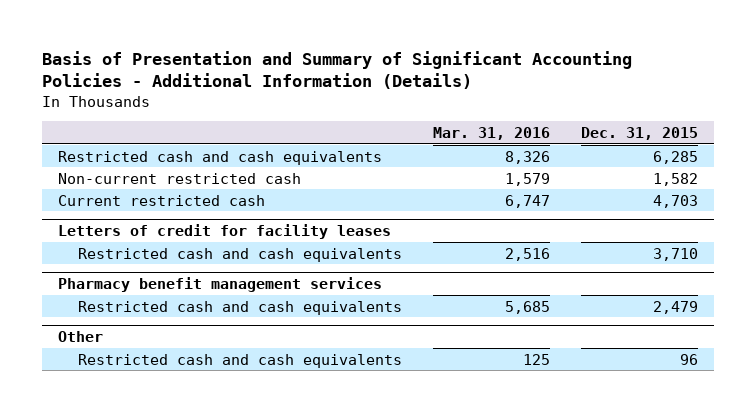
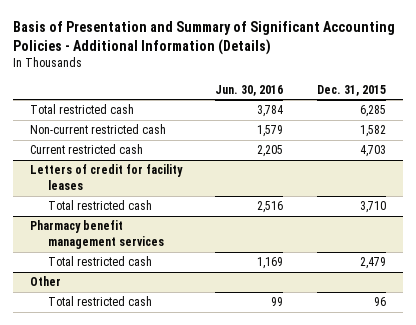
- | Mar. 31, 2016 | Dec. 31, 2015
+ | Jun. 30, 2016 | Dec. 31, 2015
- Restricted cash and cash equivalents | 8,326 | 6,285
+ Total restricted cash | 3,784 | 6,285
@ Letters of credit for facility leases
- Restricted cash and cash equivalents | 2,516 | 3,710
+ Total restricted cash | 2,516 | 3,710
@ Pharmacy benefit management services
- Restricted cash and cash equivalents | 5,685 | 2,479
+ Total restricted cash | 1,169 | 2,479
@ Other
- Restricted cash and cash equivalents | 125 | 96
+ Total restricted cash | 99 | 96

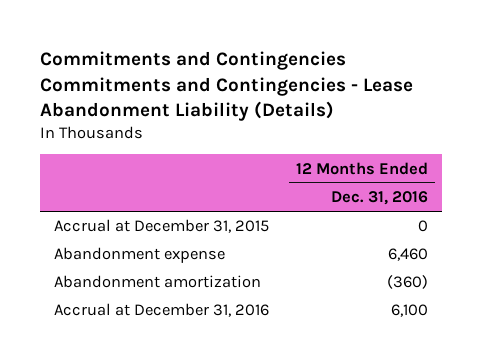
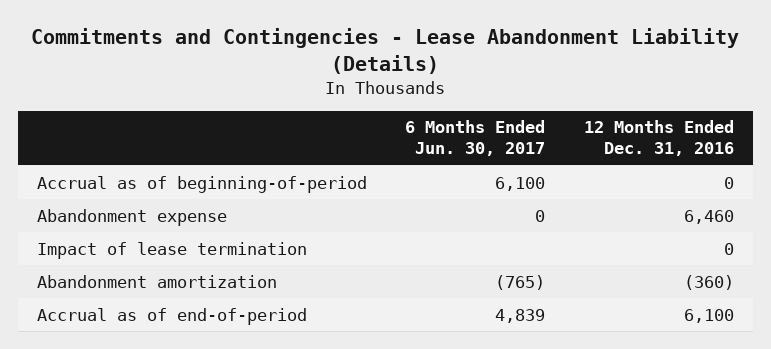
- Commitments and Contingencies Commitments and Contingencies - Lease Abandonment Liability (Details)
+ Commitments and Contingencies - Lease Abandonment Liability (Details)
- | 12 Months Ended Dec. 31, 2016
+ | 6 Months Ended Jun. 30, 2017 | 12 Months Ended Dec. 31, 2016
- Accrual at December 31, 2015 | 0
+ Accrual as of beginning-of-period | 6,100 | 0
+ Impact of lease termination | | 0
- Accrual at December 31, 2016 | 6,100
+ Accrual as of end-of-period | 4,839 | 6,100

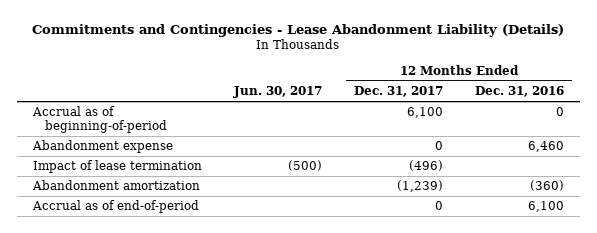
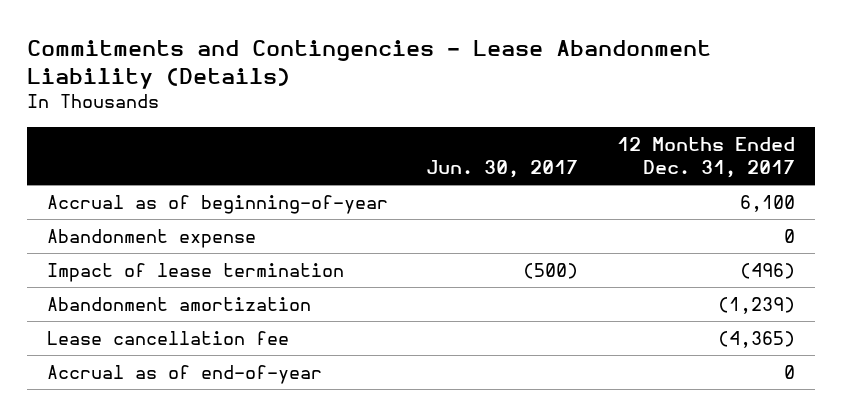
- | Jun. 30, 2017 | 12 Months Ended Dec. 31, 2017 | 12 Months Ended Dec. 31, 2016
+ | Jun. 30, 2017 | 12 Months Ended Dec. 31, 2017
- Accrual as of beginning-of-period | | 6,100 | 0
+ Accrual as of beginning-of-year | | 6,100
- Accrual as of end-of-period | | 0 | 6,100
+ Lease cancellation fee | | (4,365)
+ Accrual as of end-of-year | | 0

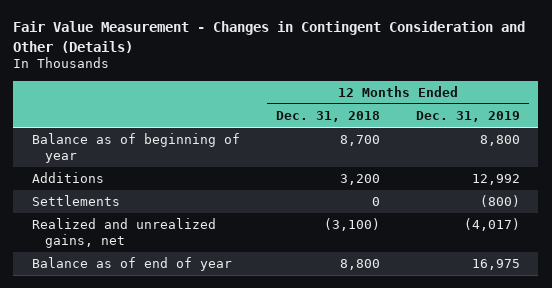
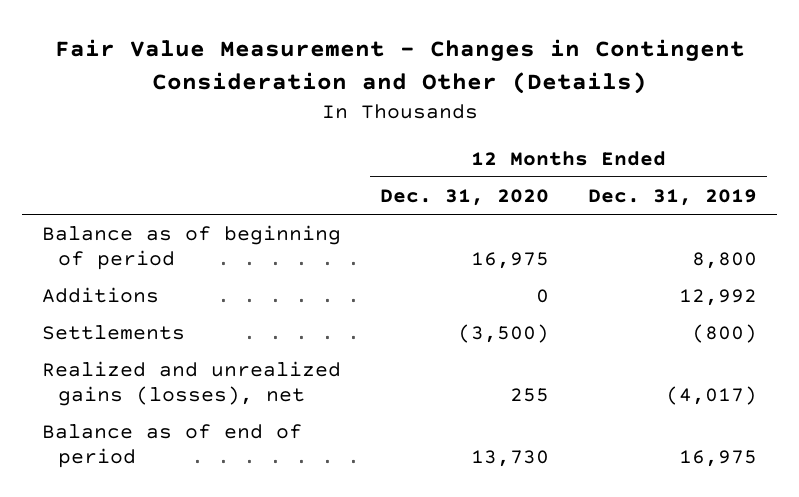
- | 12 Months Ended Dec. 31, 2018 | 12 Months Ended Dec. 31, 2019
+ | 12 Months Ended Dec. 31, 2020 | 12 Months Ended Dec. 31, 2019
- Balance as of beginning of year | 8,700 | 8,800
+ Balance as of beginning of period | 16,975 | 8,800
- Realized and unrealized gains, net | (3,100) | (4,017)
- Balance as of end of year | 8,800 | 16,975
+ Realized and unrealized gains (losses), net | 255 | (4,017)
+ Balance as of end of period | 13,730 | 16,975

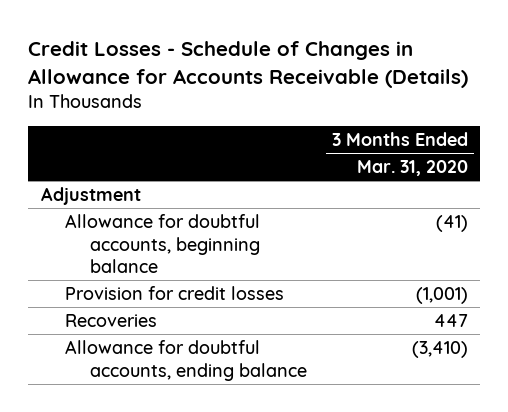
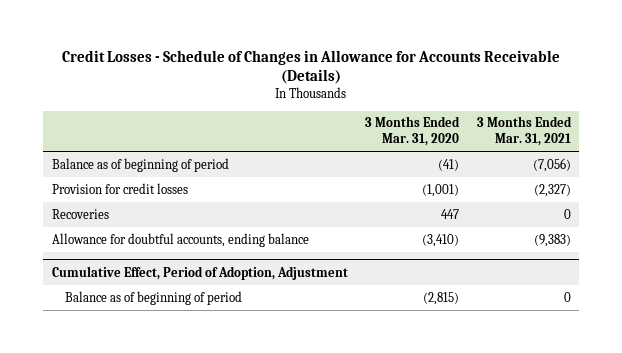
- | 3 Months Ended Mar. 31, 2020
+ | 3 Months Ended Mar. 31, 2020 | 3 Months Ended Mar. 31, 2021
- Adjustment
- Allowance for doubtful accounts, beginning balance | (41)
+ Balance as of beginning of period | (41) | (7,056)
+ Cumulative Effect, Period of Adoption, Adjustment
+ Balance as of beginning of period | (2,815) | 0

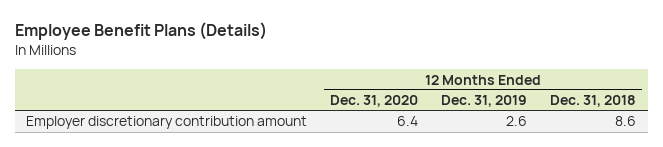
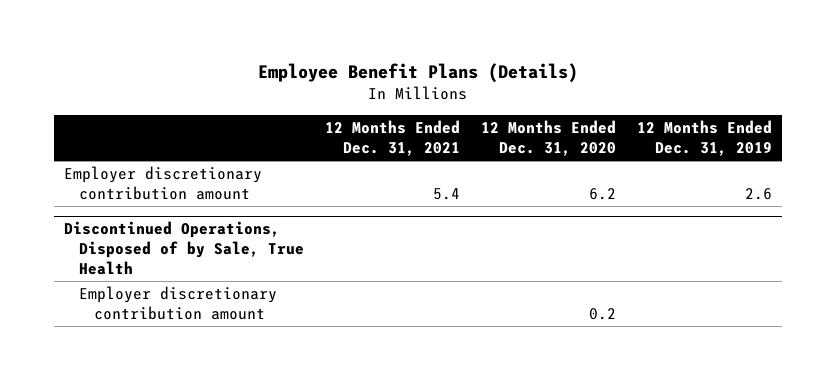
- | 12 Months Ended Dec. 31, 2020 | 12 Months Ended Dec. 31, 2019 | 12 Months Ended Dec. 31, 2018
+ | 12 Months Ended Dec. 31, 2021 | 12 Months Ended Dec. 31, 2020 | 12 Months Ended Dec. 31, 2019
- Employer discretionary contribution amount | 6.4 | 2.6 | 8.6
+ Employer discretionary contribution amount | 5.4 | 6.2 | 2.6
+ Discontinued Operations, Disposed of by Sale, True Health
+ Employer discretionary contribution amount | | 0.2 |

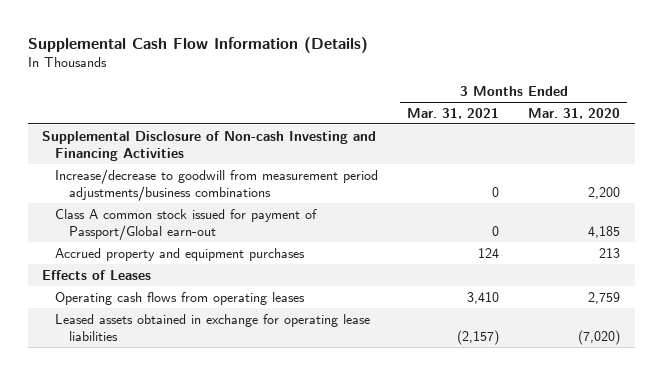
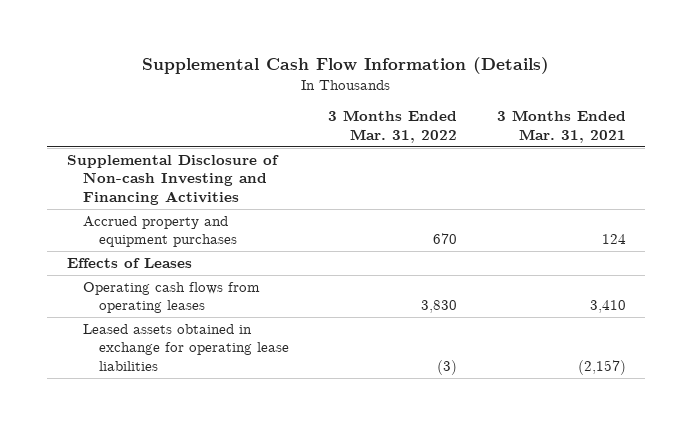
- | 3 Months Ended Mar. 31, 2021 | 3 Months Ended Mar. 31, 2020
+ | 3 Months Ended Mar. 31, 2022 | 3 Months Ended Mar. 31, 2021
- Increase/decrease to goodwill from measurement period adjustments/business combinations | 0 | 2,200
- Class A common stock issued for payment of Passport/Global earn-out | 0 | 4,185

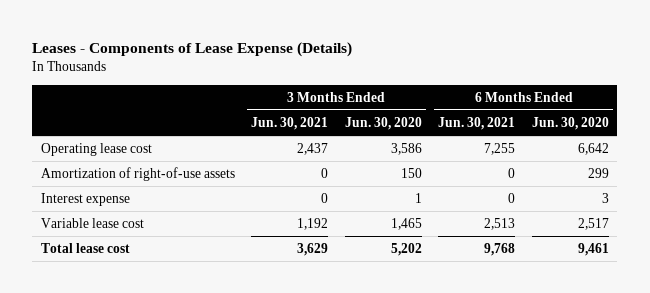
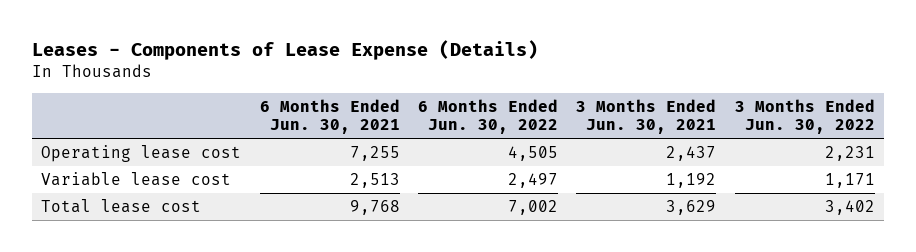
- | 3 Months Ended Jun. 30, 2021 | 3 Months Ended Jun. 30, 2020 | 6 Months Ended Jun. 30, 2021 | 6 Months Ended Jun. 30, 2020
+ | 6 Months Ended Jun. 30, 2021 | 6 Months Ended Jun. 30, 2022 | 3 Months Ended Jun. 30, 2021 | 3 Months Ended Jun. 30, 2022
- Amortization of right-of-use assets | 0 | 150 | 0 | 299
- Interest expense | 0 | 1 | 0 | 3

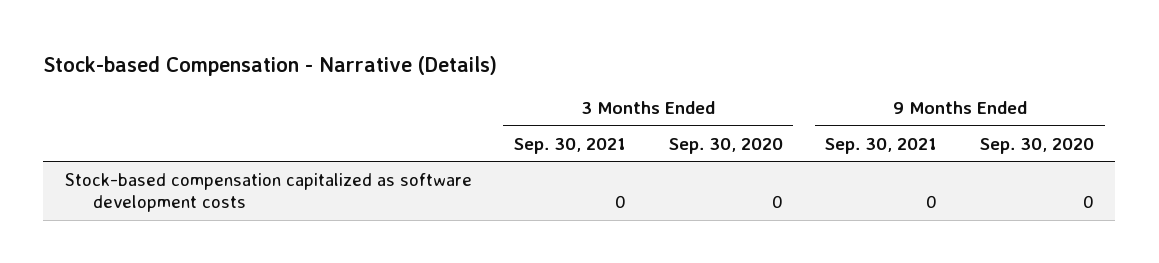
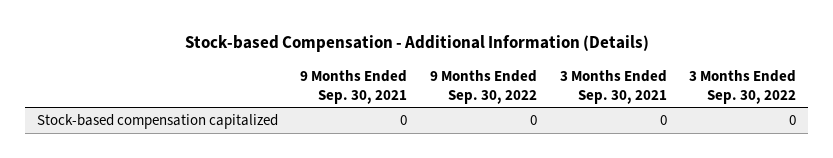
- Stock-based Compensation - Narrative (Details)
+ Stock-based Compensation - Additional Information (Details)
- | 3 Months Ended Sep. 30, 2021 | 3 Months Ended Sep. 30, 2020 | 9 Months Ended Sep. 30, 2021 | 9 Months Ended Sep. 30, 2020
+ | 9 Months Ended Sep. 30, 2021 | 9 Months Ended Sep. 30, 2022 | 3 Months Ended Sep. 30, 2021 | 3 Months Ended Sep. 30, 2022
- Stock-based compensation capitalized as software development costs | 0 | 0 | 0 | 0
+ Stock-based compensation capitalized | 0 | 0 | 0 | 0

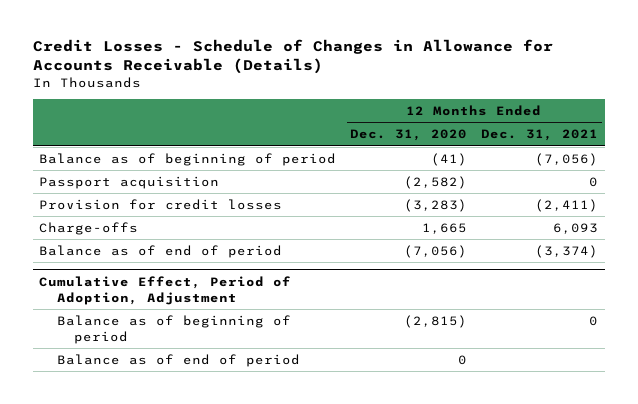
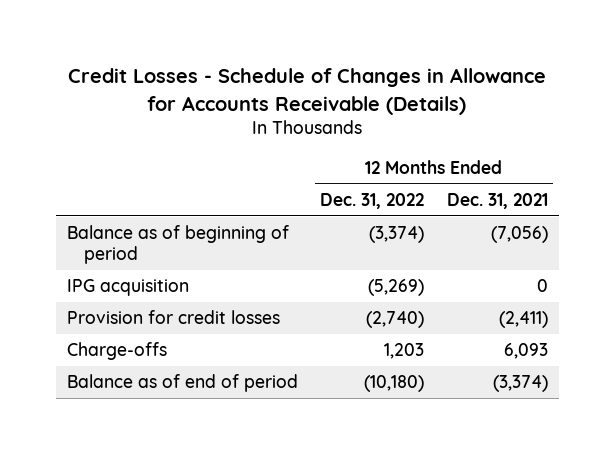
- | 12 Months Ended Dec. 31, 2020 | 12 Months Ended Dec. 31, 2021
+ | 12 Months Ended Dec. 31, 2022 | 12 Months Ended Dec. 31, 2021
- Passport acquisition | (2,582) | 0
+ IPG acquisition | (5,269) | 0
- Cumulative Effect, Period of Adoption, Adjustment
- Balance as of beginning of period | (2,815) | 0
- Balance as of end of period | 0 |

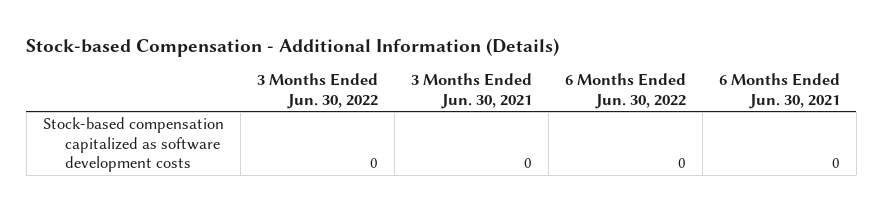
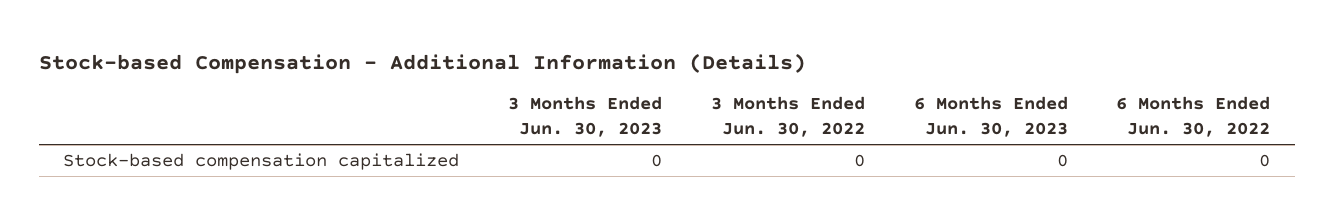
- | 3 Months Ended Jun. 30, 2022 | 3 Months Ended Jun. 30, 2021 | 6 Months Ended Jun. 30, 2022 | 6 Months Ended Jun. 30, 2021
+ | 3 Months Ended Jun. 30, 2023 | 3 Months Ended Jun. 30, 2022 | 6 Months Ended Jun. 30, 2023 | 6 Months Ended Jun. 30, 2022
- Stock-based compensation capitalized as software development costs | 0 | 0 | 0 | 0
+ Stock-based compensation capitalized | 0 | 0 | 0 | 0

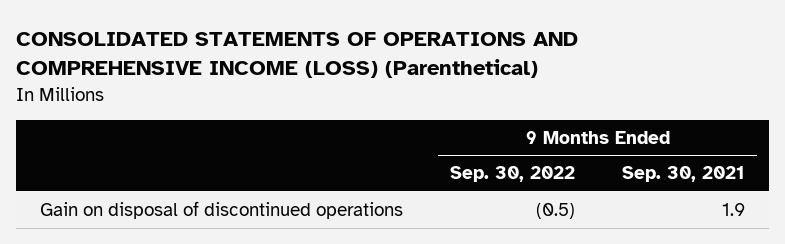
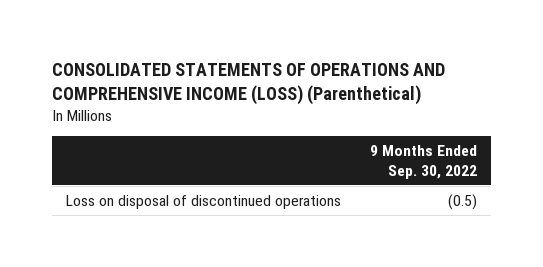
- | 9 Months Ended Sep. 30, 2022 | 9 Months Ended Sep. 30, 2021
+ | 9 Months Ended Sep. 30, 2022
- Gain on disposal of discontinued operations | (0.5) | 1.9
+ Loss on disposal of discontinued operations | (0.5)

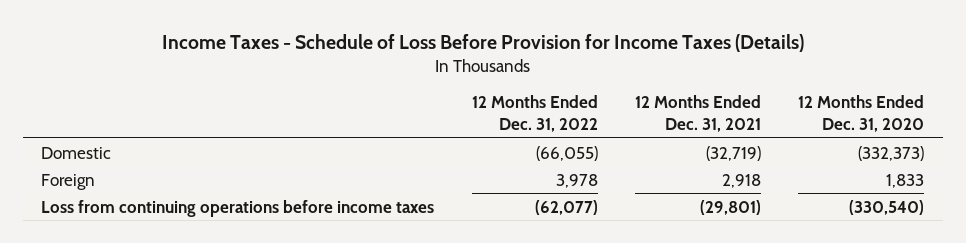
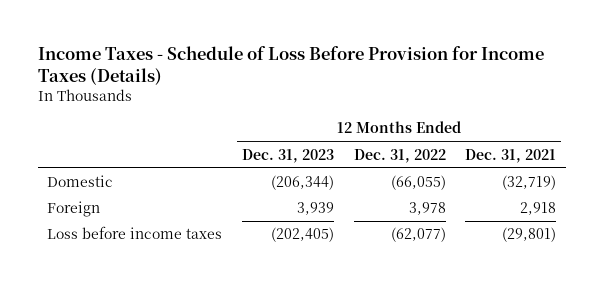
- | 12 Months Ended Dec. 31, 2022 | 12 Months Ended Dec. 31, 2021 | 12 Months Ended Dec. 31, 2020
+ | 12 Months Ended Dec. 31, 2023 | 12 Months Ended Dec. 31, 2022 | 12 Months Ended Dec. 31, 2021
- Loss from continuing operations before income taxes | (62,077) | (29,801) | (330,540)
+ Loss before income taxes | (202,405) | (62,077) | (29,801)

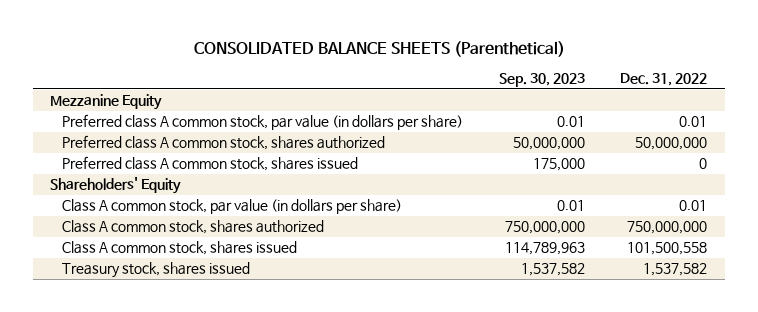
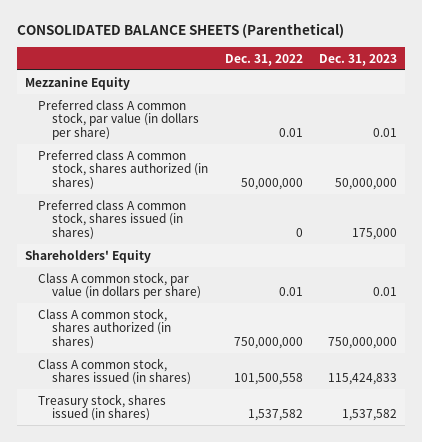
- | Sep. 30, 2023 | Dec. 31, 2022
+ | Dec. 31, 2022 | Dec. 31, 2023
- Preferred class A common stock, shares authorized | 50,000,000 | 50,000,000
- Preferred class A common stock, shares issued | 175,000 | 0
+ Preferred class A common stock, shares authorized (in shares) | 50,000,000 | 50,000,000
+ Preferred class A common stock, shares issued (in shares) | 0 | 175,000
- Class A common stock, shares authorized | 750,000,000 | 750,000,000
- Class A common stock, shares issued | 114,789,963 | 101,500,558
- Treasury stock, shares issued | 1,537,582 | 1,537,582
+ Class A common stock, shares authorized (in shares) | 750,000,000 | 750,000,000
+ Class A common stock, shares issued (in shares) | 101,500,558 | 115,424,833
+ Treasury stock, shares issued (in shares) | 1,537,582 | 1,537,582

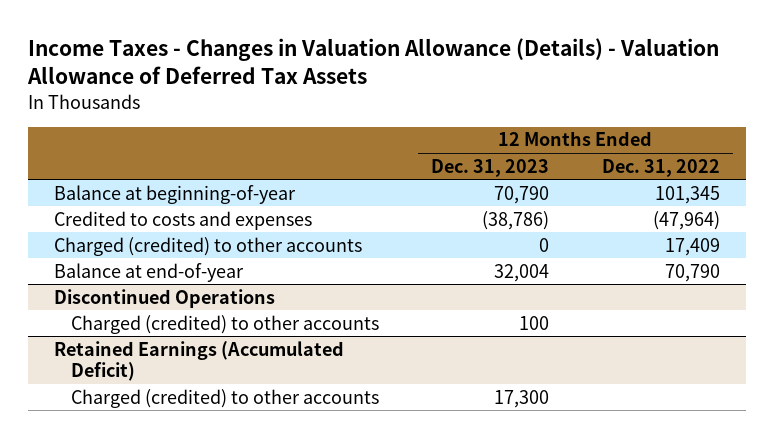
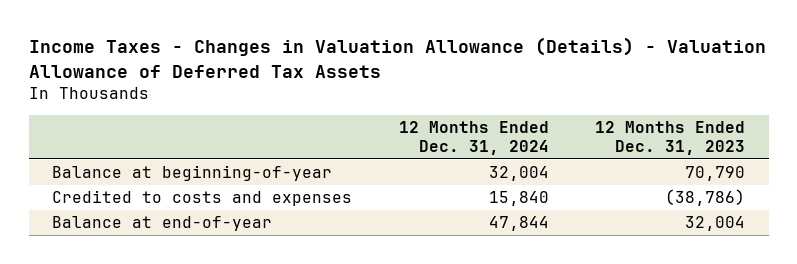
- | 12 Months Ended Dec. 31, 2023 | 12 Months Ended Dec. 31, 2022
+ | 12 Months Ended Dec. 31, 2024 | 12 Months Ended Dec. 31, 2023
- Charged (credited) to other accounts | 0 | 17,409
- Discontinued Operations
- Charged (credited) to other accounts | 100 |
- Retained Earnings (Accumulated Deficit)
- Charged (credited) to other accounts | 17,300 |

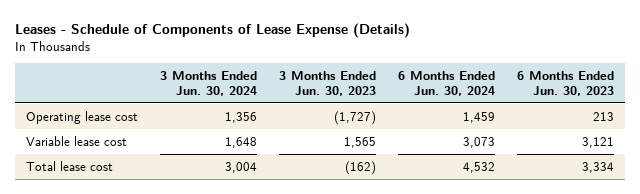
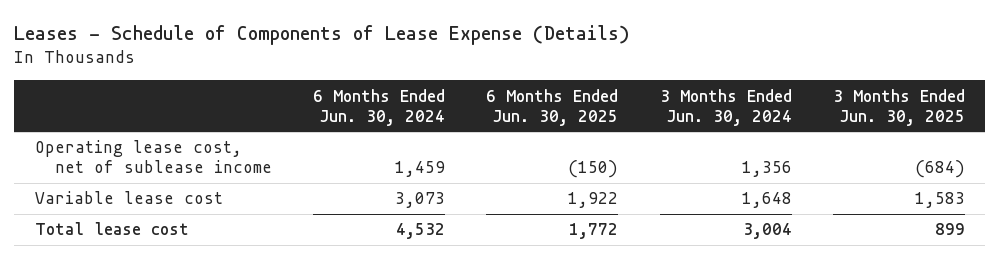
- | 3 Months Ended Jun. 30, 2024 | 3 Months Ended Jun. 30, 2023 | 6 Months Ended Jun. 30, 2024 | 6 Months Ended Jun. 30, 2023
+ | 6 Months Ended Jun. 30, 2024 | 6 Months Ended Jun. 30, 2025 | 3 Months Ended Jun. 30, 2024 | 3 Months Ended Jun. 30, 2025
- Operating lease cost | 1,356 | (1,727) | 1,459 | 213
+ Operating lease cost, net of sublease income | 1,459 | (150) | 1,356 | (684)

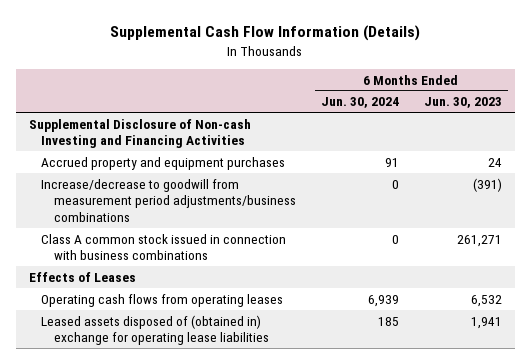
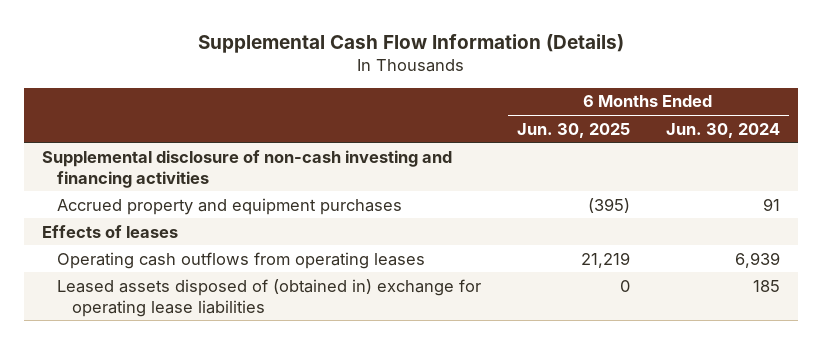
- | 6 Months Ended Jun. 30, 2024 | 6 Months Ended Jun. 30, 2023
+ | 6 Months Ended Jun. 30, 2025 | 6 Months Ended Jun. 30, 2024
- Supplemental Disclosure of Non-cash Investing and Financing Activities
+ Supplemental disclosure of non-cash investing and financing activities
- Increase/decrease to goodwill from measurement period adjustments/business combinations | 0 | (391)
- Class A common stock issued in connection with business combinations | 0 | 261,271
- Effects of Leases
- Operating cash flows from operating leases | 6,939 | 6,532
+ Effects of leases
+ Operating cash outflows from operating leases | 21,219 | 6,939

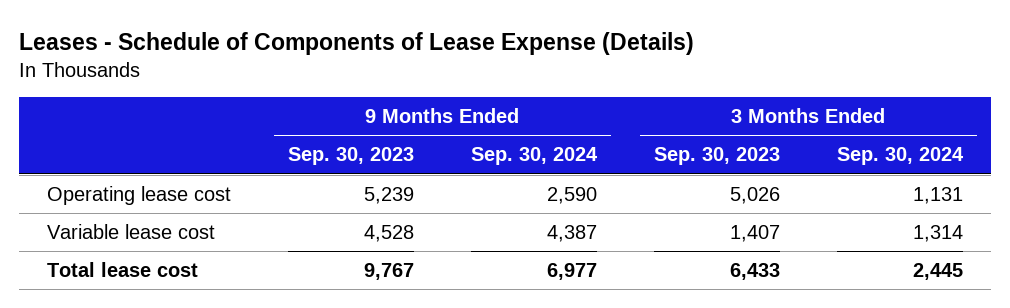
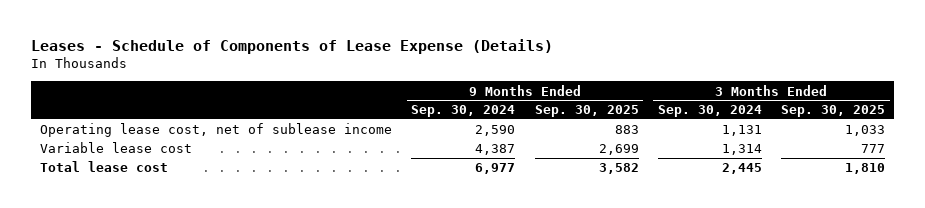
- | 9 Months Ended Sep. 30, 2023 | 9 Months Ended Sep. 30, 2024 | 3 Months Ended Sep. 30, 2023 | 3 Months Ended Sep. 30, 2024
+ | 9 Months Ended Sep. 30, 2024 | 9 Months Ended Sep. 30, 2025 | 3 Months Ended Sep. 30, 2024 | 3 Months Ended Sep. 30, 2025
- Operating lease cost | 5,239 | 2,590 | 5,026 | 1,131
+ Operating lease cost, net of sublease income | 2,590 | 883 | 1,131 | 1,033

